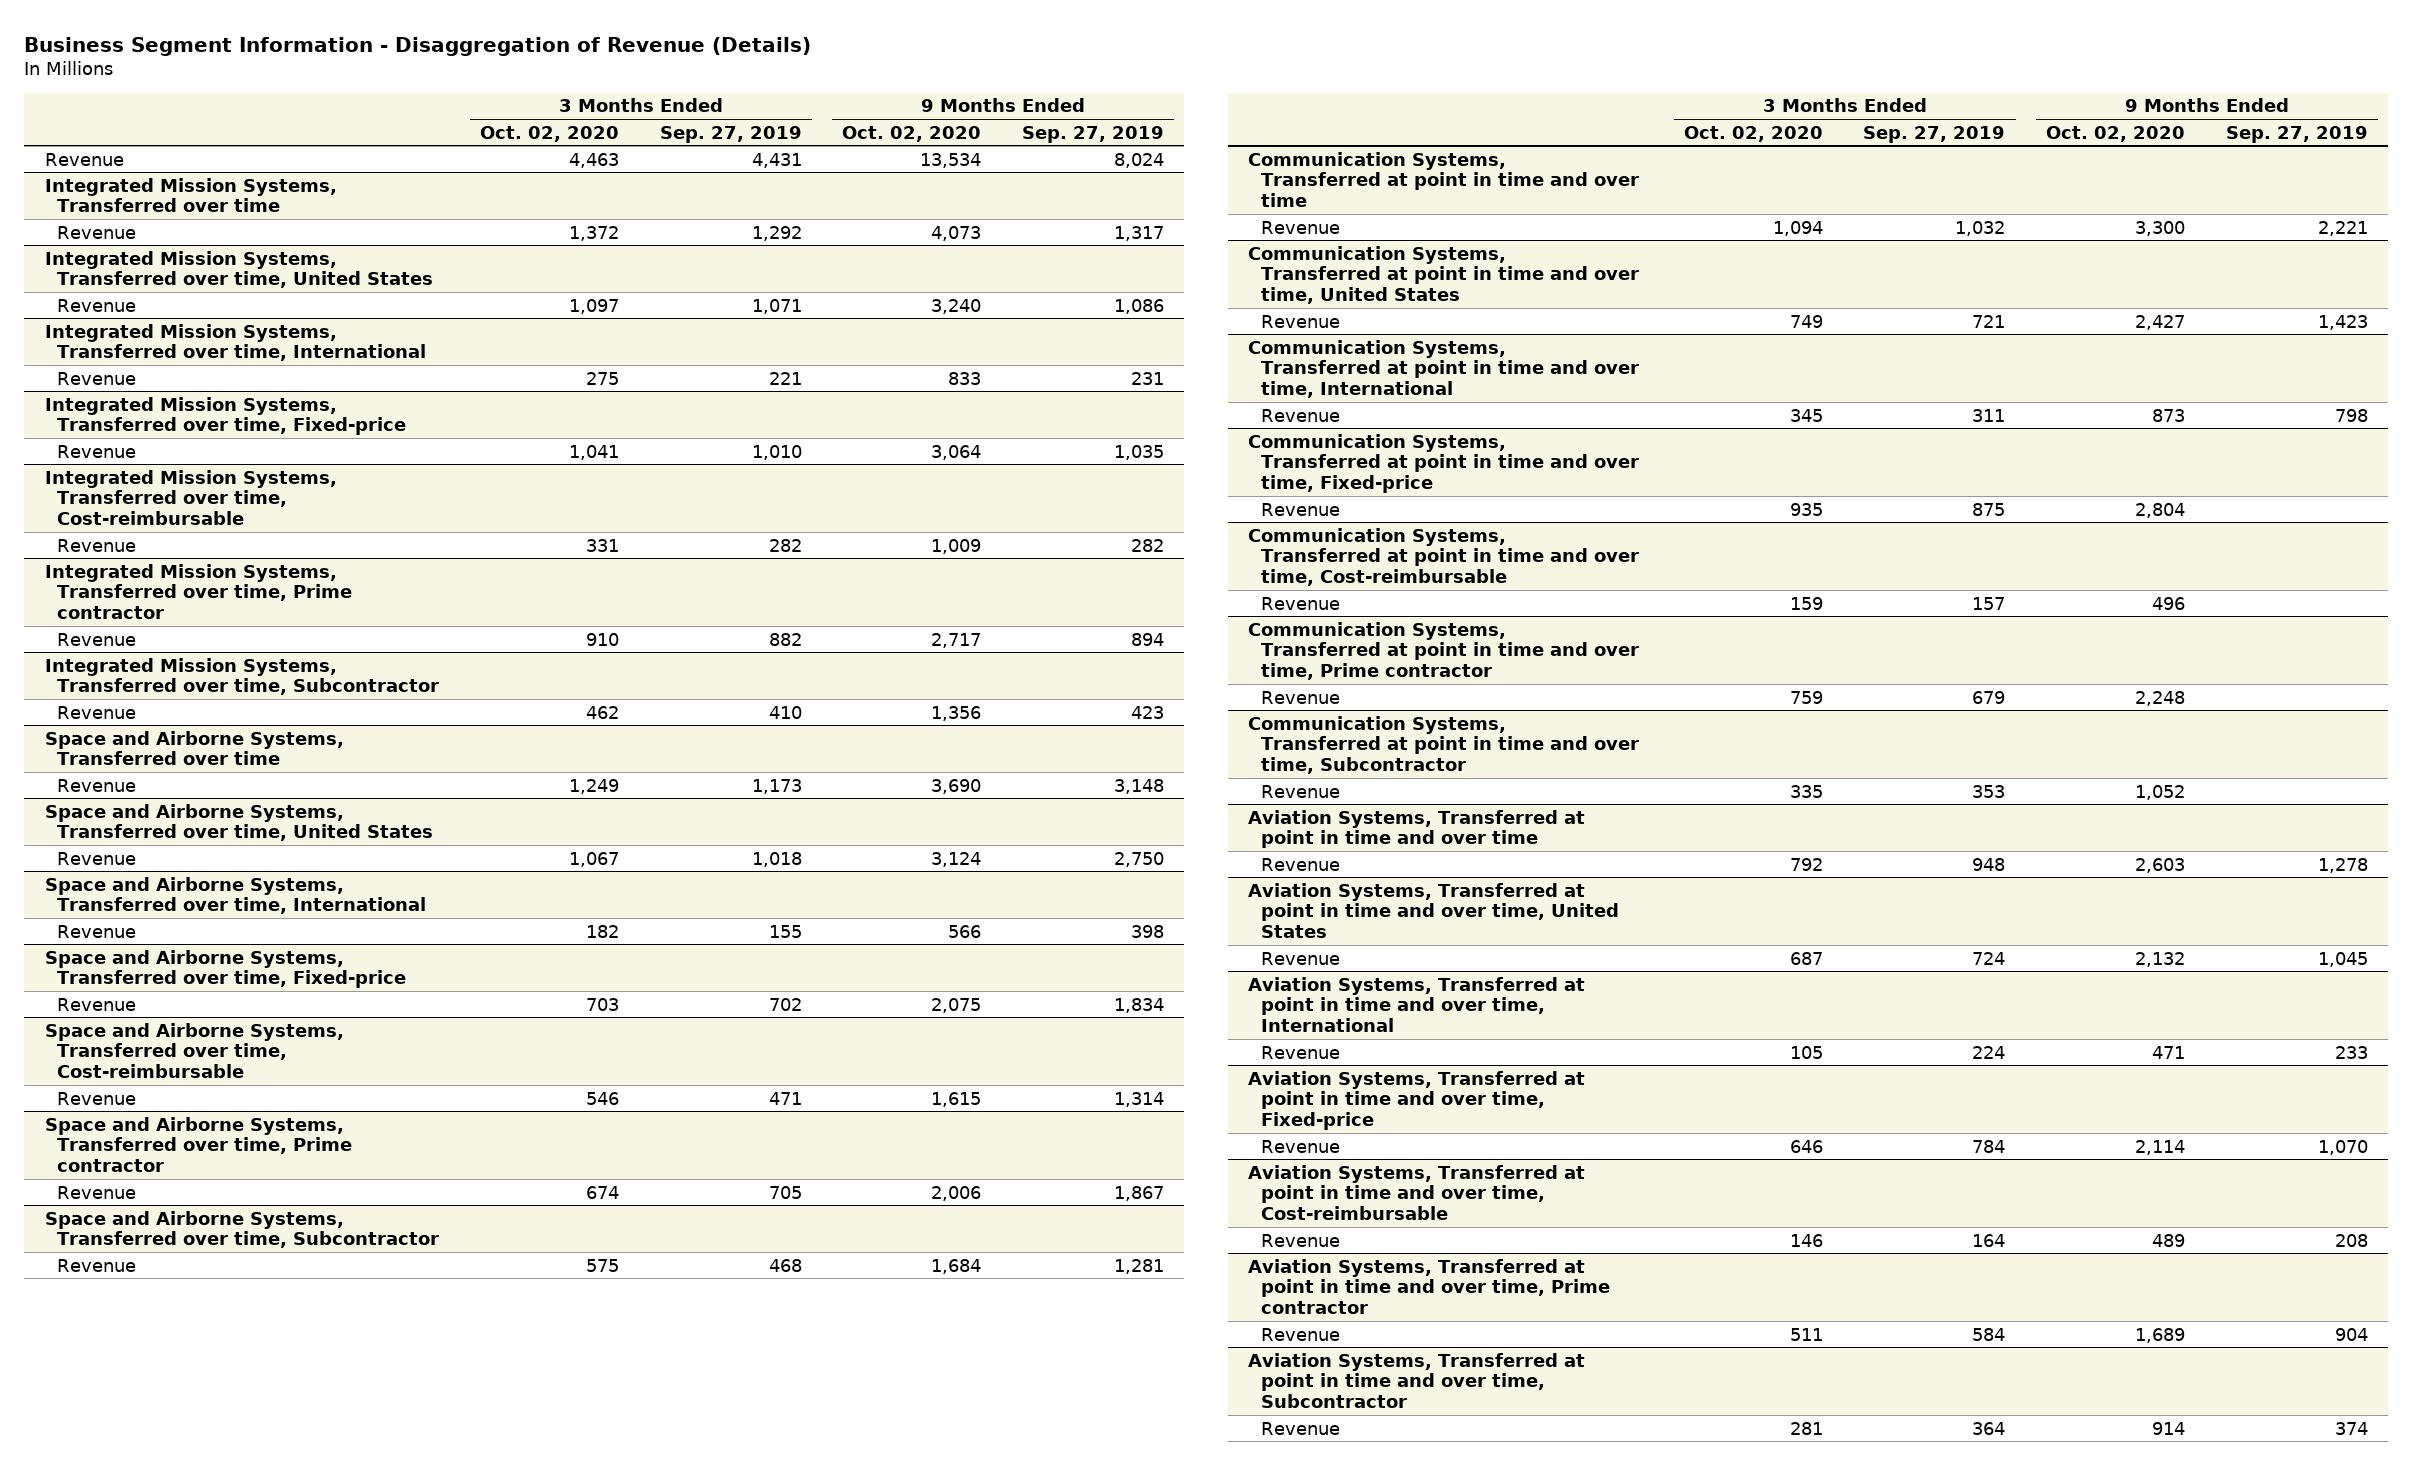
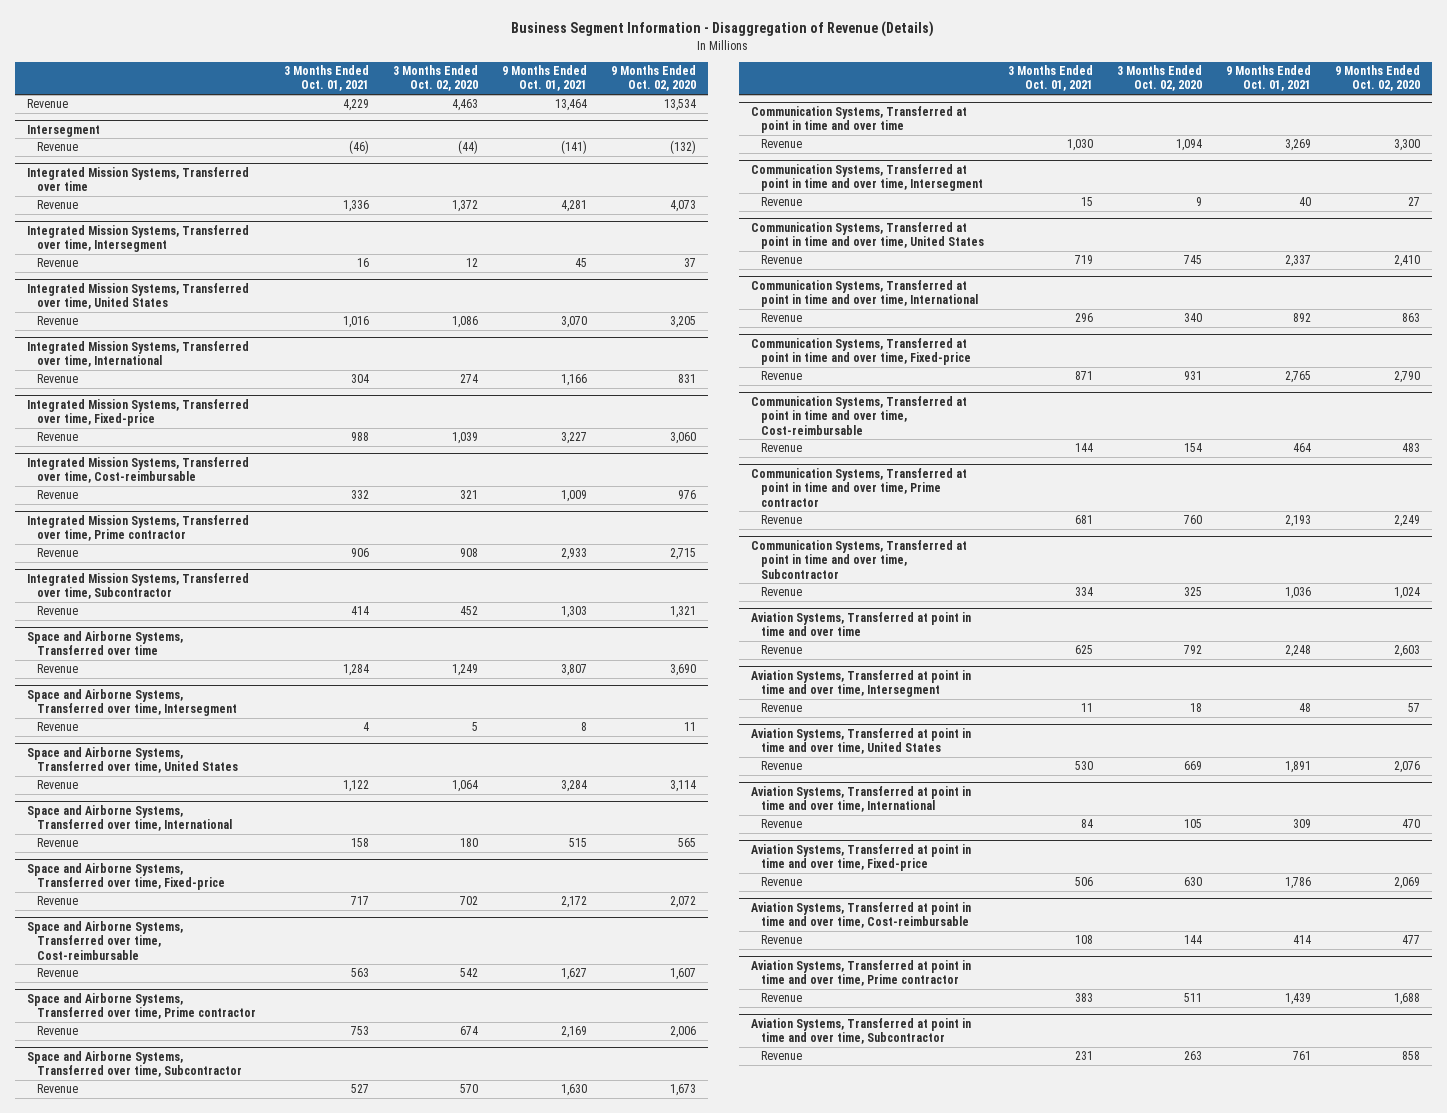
- | 3 Months Ended Oct. 02, 2020 | 3 Months Ended Sep. 27, 2019 | 9 Months Ended Oct. 02, 2020 | 9 Months Ended Sep. 27, 2019
+ | 3 Months Ended Oct. 01, 2021 | 3 Months Ended Oct. 02, 2020 | 9 Months Ended Oct. 01, 2021 | 9 Months Ended Oct. 02, 2020
+ Intersegment
+ Revenue | (46) | (44) | (141) | (132)
+ Integrated Mission Systems, Transferred over time, Intersegment
+ Revenue | 16 | 12 | 45 | 37
@ Integrated Mission Systems, Transferred over time, United States
- Revenue | 1,097 | 1,071 | 3,240 | 1,086
+ Revenue | 1,016 | 1,086 | 3,070 | 3,205
@ Integrated Mission Systems, Transferred over time, International
- Revenue | 275 | 221 | 833 | 231
+ Revenue | 304 | 274 | 1,166 | 831
@ Integrated Mission Systems, Transferred over time, Fixed-price
- Revenue | 1,041 | 1,010 | 3,064 | 1,035
+ Revenue | 988 | 1,039 | 3,227 | 3,060
@ Integrated Mission Systems, Transferred over time, Cost-reimbursable
- Revenue | 331 | 282 | 1,009 | 282
+ Revenue | 332 | 321 | 1,009 | 976
@ Integrated Mission Systems, Transferred over time, Prime contractor
- Revenue | 910 | 882 | 2,717 | 894
+ Revenue | 906 | 908 | 2,933 | 2,715
@ Integrated Mission Systems, Transferred over time, Subcontractor
- Revenue | 462 | 410 | 1,356 | 423
+ Revenue | 414 | 452 | 1,303 | 1,321
+ Space and Airborne Systems, Transferred over time, Intersegment
+ Revenue | 4 | 5 | 8 | 11
@ Space and Airborne Systems, Transferred over time, United States
- Revenue | 1,067 | 1,018 | 3,124 | 2,750
+ Revenue | 1,122 | 1,064 | 3,284 | 3,114
@ Space and Airborne Systems, Transferred over time, International
- Revenue | 182 | 155 | 566 | 398
+ Revenue | 158 | 180 | 515 | 565
@ Space and Airborne Systems, Transferred over time, Fixed-price
- Revenue | 703 | 702 | 2,075 | 1,834
+ Revenue | 717 | 702 | 2,172 | 2,072
@ Space and Airborne Systems, Transferred over time, Cost-reimbursable
- Revenue | 546 | 471 | 1,615 | 1,314
+ Revenue | 563 | 542 | 1,627 | 1,607
@ Space and Airborne Systems, Transferred over time, Subcontractor
- Revenue | 575 | 468 | 1,684 | 1,281
+ Revenue | 527 | 570 | 1,630 | 1,673
+ Communication Systems, Transferred at point in time and over time, Intersegment
+ Revenue | 15 | 9 | 40 | 27
@ Communication Systems, Transferred at point in time and over time, United States
- Revenue | 749 | 721 | 2,427 | 1,423
+ Revenue | 719 | 745 | 2,337 | 2,410
@ Communication Systems, Transferred at point in time and over time, International
- Revenue | 345 | 311 | 873 | 798
+ Revenue | 296 | 340 | 892 | 863
@ Communication Systems, Transferred at point in time and over time, Fixed-price
- Revenue | 935 | 875 | 2,804 |
+ Revenue | 871 | 931 | 2,765 | 2,790
@ Communication Systems, Transferred at point in time and over time, Cost-reimbursable
- Revenue | 159 | 157 | 496 |
+ Revenue | 144 | 154 | 464 | 483
@ Communication Systems, Transferred at point in time and over time, Prime contractor
- Revenue | 759 | 679 | 2,248 |
+ Revenue | 681 | 760 | 2,193 | 2,249
@ Communication Systems, Transferred at point in time and over time, Subcontractor
- Revenue | 335 | 353 | 1,052 |
+ Revenue | 334 | 325 | 1,036 | 1,024
+ Aviation Systems, Transferred at point in time and over time, Intersegment
+ Revenue | 11 | 18 | 48 | 57
@ Aviation Systems, Transferred at point in time and over time, United States
- Revenue | 687 | 724 | 2,132 | 1,045
+ Revenue | 530 | 669 | 1,891 | 2,076
@ Aviation Systems, Transferred at point in time and over time, International
- Revenue | 105 | 224 | 471 | 233
+ Revenue | 84 | 105 | 309 | 470
@ Aviation Systems, Transferred at point in time and over time, Fixed-price
- Revenue | 646 | 784 | 2,114 | 1,070
+ Revenue | 506 | 630 | 1,786 | 2,069
@ Aviation Systems, Transferred at point in time and over time, Cost-reimbursable
- Revenue | 146 | 164 | 489 | 208
+ Revenue | 108 | 144 | 414 | 477
@ Aviation Systems, Transferred at point in time and over time, Prime contractor
- Revenue | 511 | 584 | 1,689 | 904
+ Revenue | 383 | 511 | 1,439 | 1,688
@ Aviation Systems, Transferred at point in time and over time, Subcontractor
- Revenue | 281 | 364 | 914 | 374
+ Revenue | 231 | 263 | 761 | 858

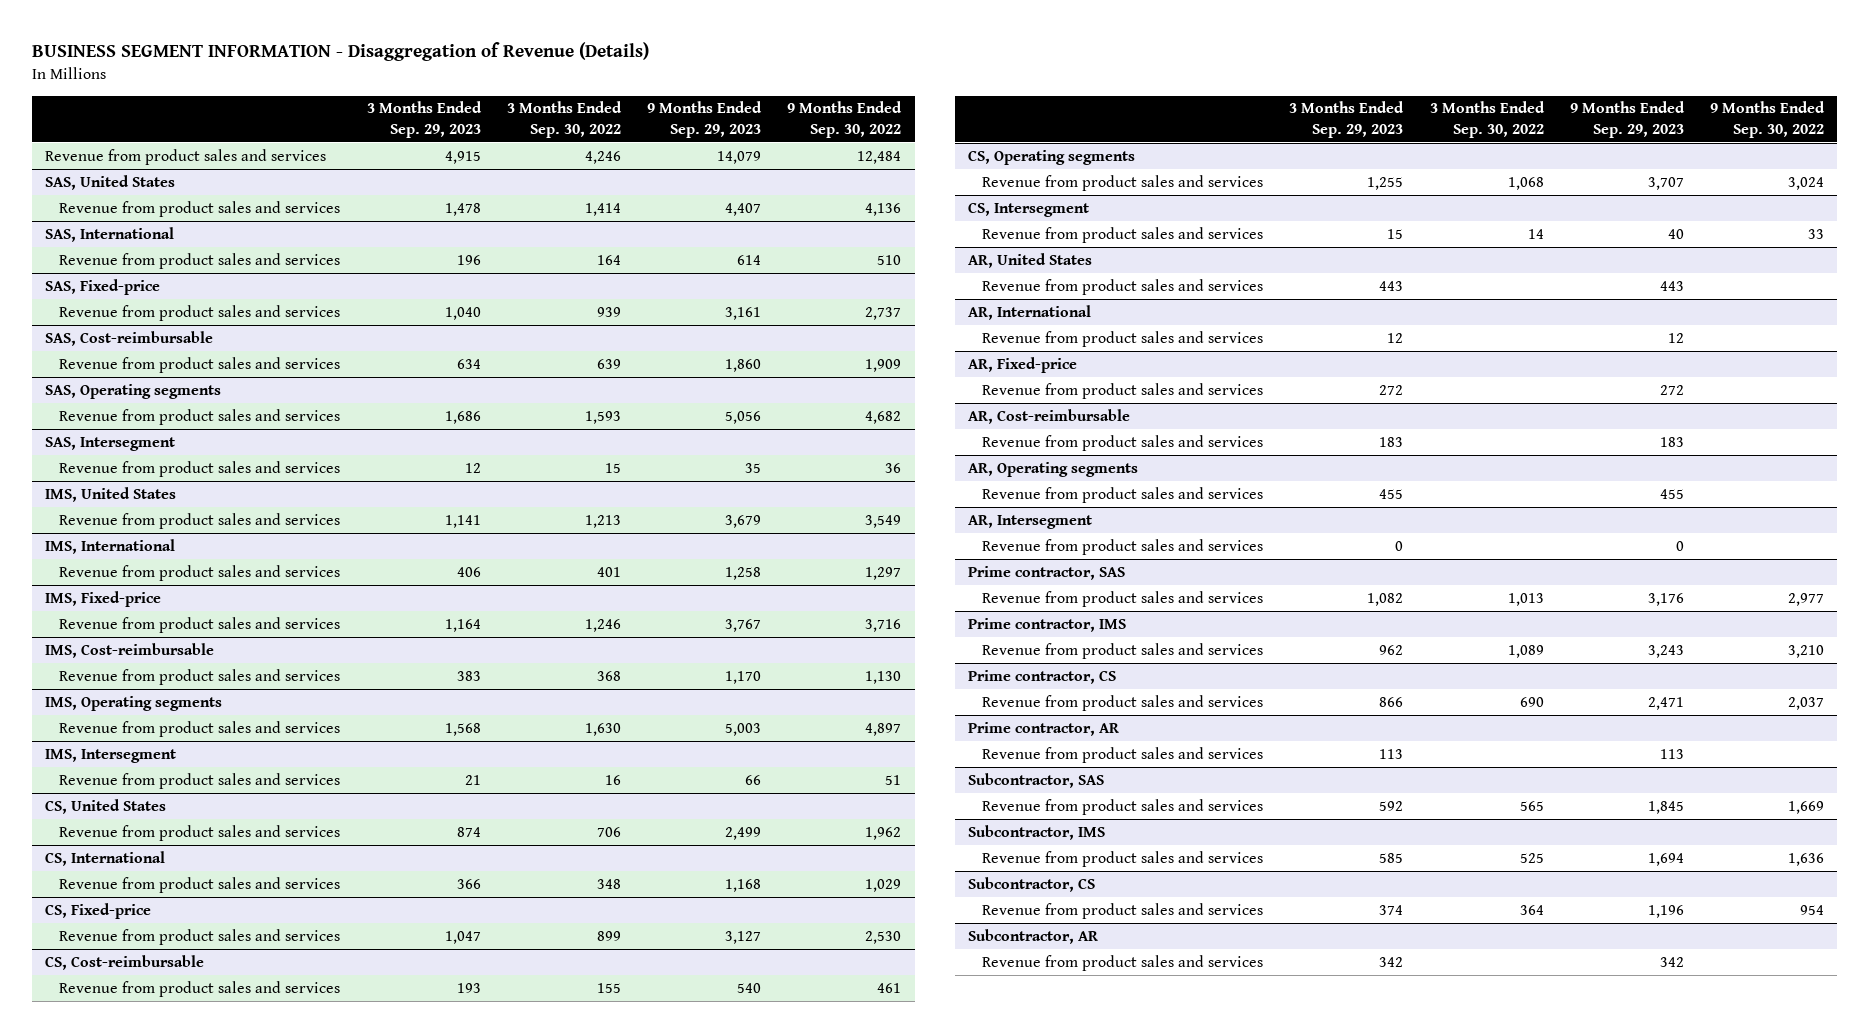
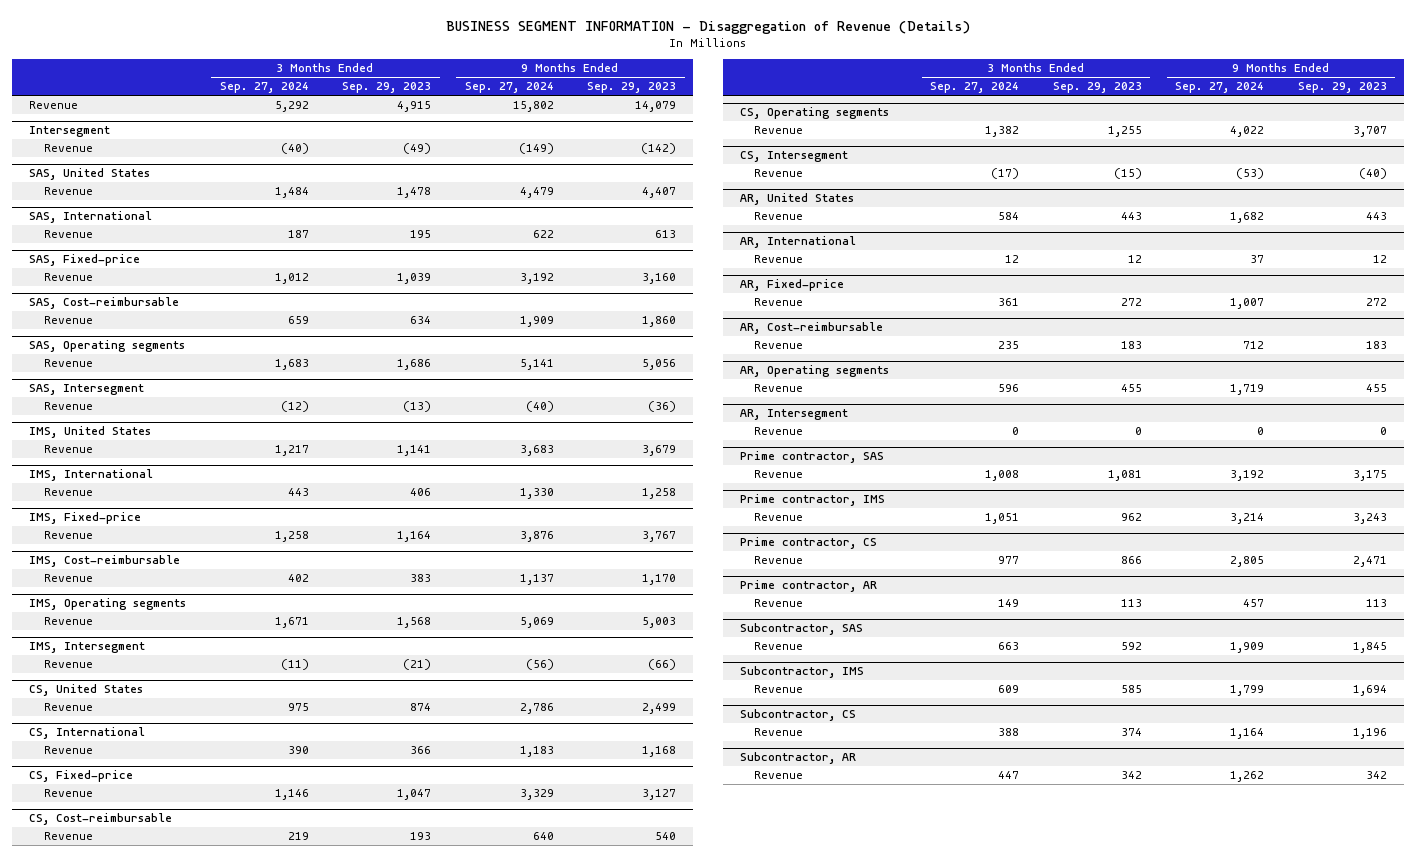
- | 3 Months Ended Sep. 29, 2023 | 3 Months Ended Sep. 30, 2022 | 9 Months Ended Sep. 29, 2023 | 9 Months Ended Sep. 30, 2022
+ | 3 Months Ended Sep. 27, 2024 | 3 Months Ended Sep. 29, 2023 | 9 Months Ended Sep. 27, 2024 | 9 Months Ended Sep. 29, 2023
- Revenue from product sales and services | 4,915 | 4,246 | 14,079 | 12,484
+ Revenue | 5,292 | 4,915 | 15,802 | 14,079
+ Intersegment
+ Revenue | (40) | (49) | (149) | (142)
@ SAS, United States
- Revenue from product sales and services | 1,478 | 1,414 | 4,407 | 4,136
+ Revenue | 1,484 | 1,478 | 4,479 | 4,407
@ SAS, International
- Revenue from product sales and services | 196 | 164 | 614 | 510
+ Revenue | 187 | 195 | 622 | 613
@ SAS, Fixed-price
- Revenue from product sales and services | 1,040 | 939 | 3,161 | 2,737
+ Revenue | 1,012 | 1,039 | 3,192 | 3,160
@ SAS, Cost-reimbursable
- Revenue from product sales and services | 634 | 639 | 1,860 | 1,909
+ Revenue | 659 | 634 | 1,909 | 1,860
@ SAS, Operating segments
- Revenue from product sales and services | 1,686 | 1,593 | 5,056 | 4,682
+ Revenue | 1,683 | 1,686 | 5,141 | 5,056
@ SAS, Intersegment
- Revenue from product sales and services | 12 | 15 | 35 | 36
+ Revenue | (12) | (13) | (40) | (36)
@ IMS, United States
- Revenue from product sales and services | 1,141 | 1,213 | 3,679 | 3,549
+ Revenue | 1,217 | 1,141 | 3,683 | 3,679
@ IMS, International
- Revenue from product sales and services | 406 | 401 | 1,258 | 1,297
+ Revenue | 443 | 406 | 1,330 | 1,258
@ IMS, Fixed-price
- Revenue from product sales and services | 1,164 | 1,246 | 3,767 | 3,716
+ Revenue | 1,258 | 1,164 | 3,876 | 3,767
@ IMS, Cost-reimbursable
- Revenue from product sales and services | 383 | 368 | 1,170 | 1,130
+ Revenue | 402 | 383 | 1,137 | 1,170
@ IMS, Operating segments
- Revenue from product sales and services | 1,568 | 1,630 | 5,003 | 4,897
+ Revenue | 1,671 | 1,568 | 5,069 | 5,003
@ IMS, Intersegment
- Revenue from product sales and services | 21 | 16 | 66 | 51
+ Revenue | (11) | (21) | (56) | (66)
@ CS, United States
- Revenue from product sales and services | 874 | 706 | 2,499 | 1,962
+ Revenue | 975 | 874 | 2,786 | 2,499
@ CS, International
- Revenue from product sales and services | 366 | 348 | 1,168 | 1,029
+ Revenue | 390 | 366 | 1,183 | 1,168
@ CS, Fixed-price
- Revenue from product sales and services | 1,047 | 899 | 3,127 | 2,530
+ Revenue | 1,146 | 1,047 | 3,329 | 3,127
@ CS, Cost-reimbursable
- Revenue from product sales and services | 193 | 155 | 540 | 461
+ Revenue | 219 | 193 | 640 | 540
@ CS, Operating segments
- Revenue from product sales and services | 1,255 | 1,068 | 3,707 | 3,024
+ Revenue | 1,382 | 1,255 | 4,022 | 3,707
@ CS, Intersegment
- Revenue from product sales and services | 15 | 14 | 40 | 33
+ Revenue | (17) | (15) | (53) | (40)
@ AR, United States
- Revenue from product sales and services | 443 | | 443 |
+ Revenue | 584 | 443 | 1,682 | 443
@ AR, International
- Revenue from product sales and services | 12 | | 12 |
+ Revenue | 12 | 12 | 37 | 12
@ AR, Fixed-price
- Revenue from product sales and services | 272 | | 272 |
+ Revenue | 361 | 272 | 1,007 | 272
@ AR, Cost-reimbursable
- Revenue from product sales and services | 183 | | 183 |
+ Revenue | 235 | 183 | 712 | 183
@ AR, Operating segments
- Revenue from product sales and services | 455 | | 455 |
+ Revenue | 596 | 455 | 1,719 | 455
@ AR, Intersegment
- Revenue from product sales and services | 0 | | 0 |
+ Revenue | 0 | 0 | 0 | 0
@ Prime contractor, SAS
- Revenue from product sales and services | 1,082 | 1,013 | 3,176 | 2,977
+ Revenue | 1,008 | 1,081 | 3,192 | 3,175
@ Prime contractor, IMS
- Revenue from product sales and services | 962 | 1,089 | 3,243 | 3,210
+ Revenue | 1,051 | 962 | 3,214 | 3,243
@ Prime contractor, CS
- Revenue from product sales and services | 866 | 690 | 2,471 | 2,037
+ Revenue | 977 | 866 | 2,805 | 2,471
@ Prime contractor, AR
- Revenue from product sales and services | 113 | | 113 |
+ Revenue | 149 | 113 | 457 | 113
@ Subcontractor, SAS
- Revenue from product sales and services | 592 | 565 | 1,845 | 1,669
+ Revenue | 663 | 592 | 1,909 | 1,845
@ Subcontractor, IMS
- Revenue from product sales and services | 585 | 525 | 1,694 | 1,636
+ Revenue | 609 | 585 | 1,799 | 1,694
@ Subcontractor, CS
- Revenue from product sales and services | 374 | 364 | 1,196 | 954
+ Revenue | 388 | 374 | 1,164 | 1,196
@ Subcontractor, AR
- Revenue from product sales and services | 342 | | 342 |
+ Revenue | 447 | 342 | 1,262 | 342

